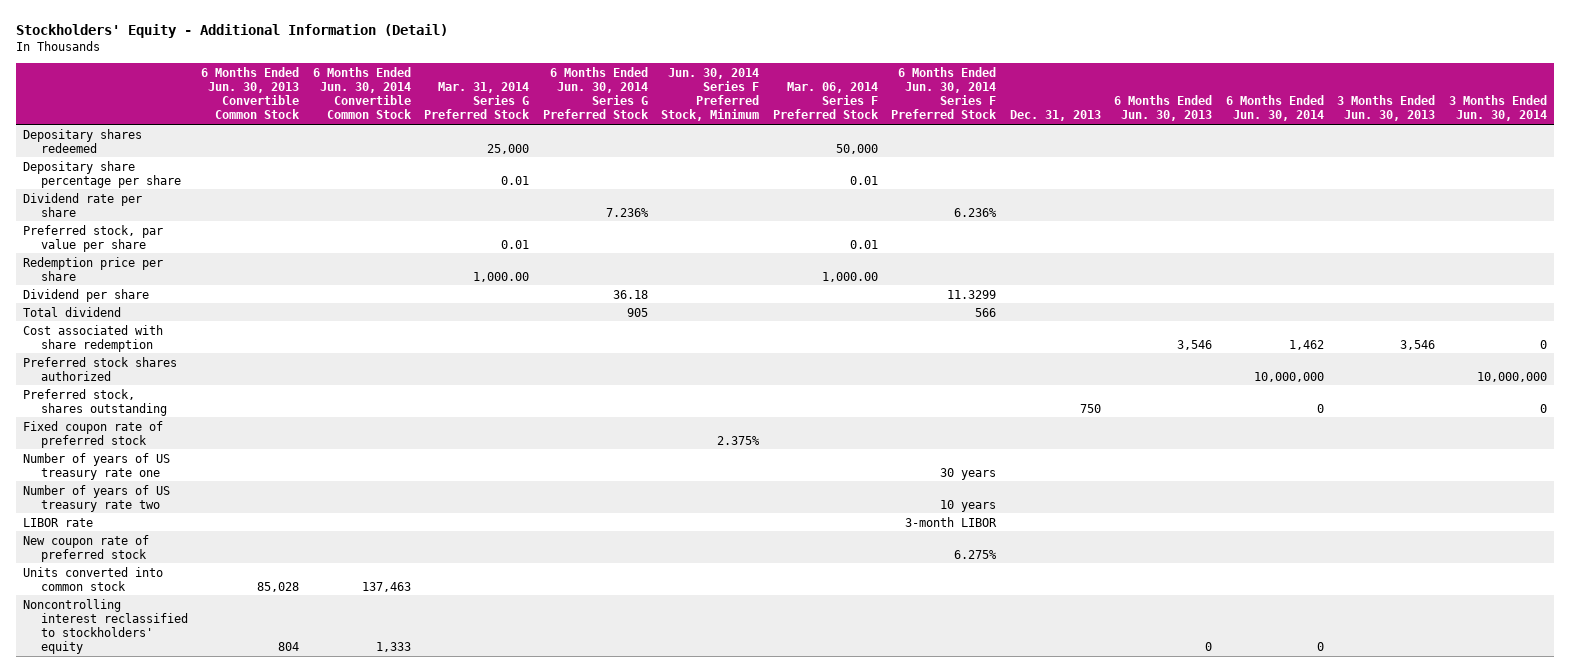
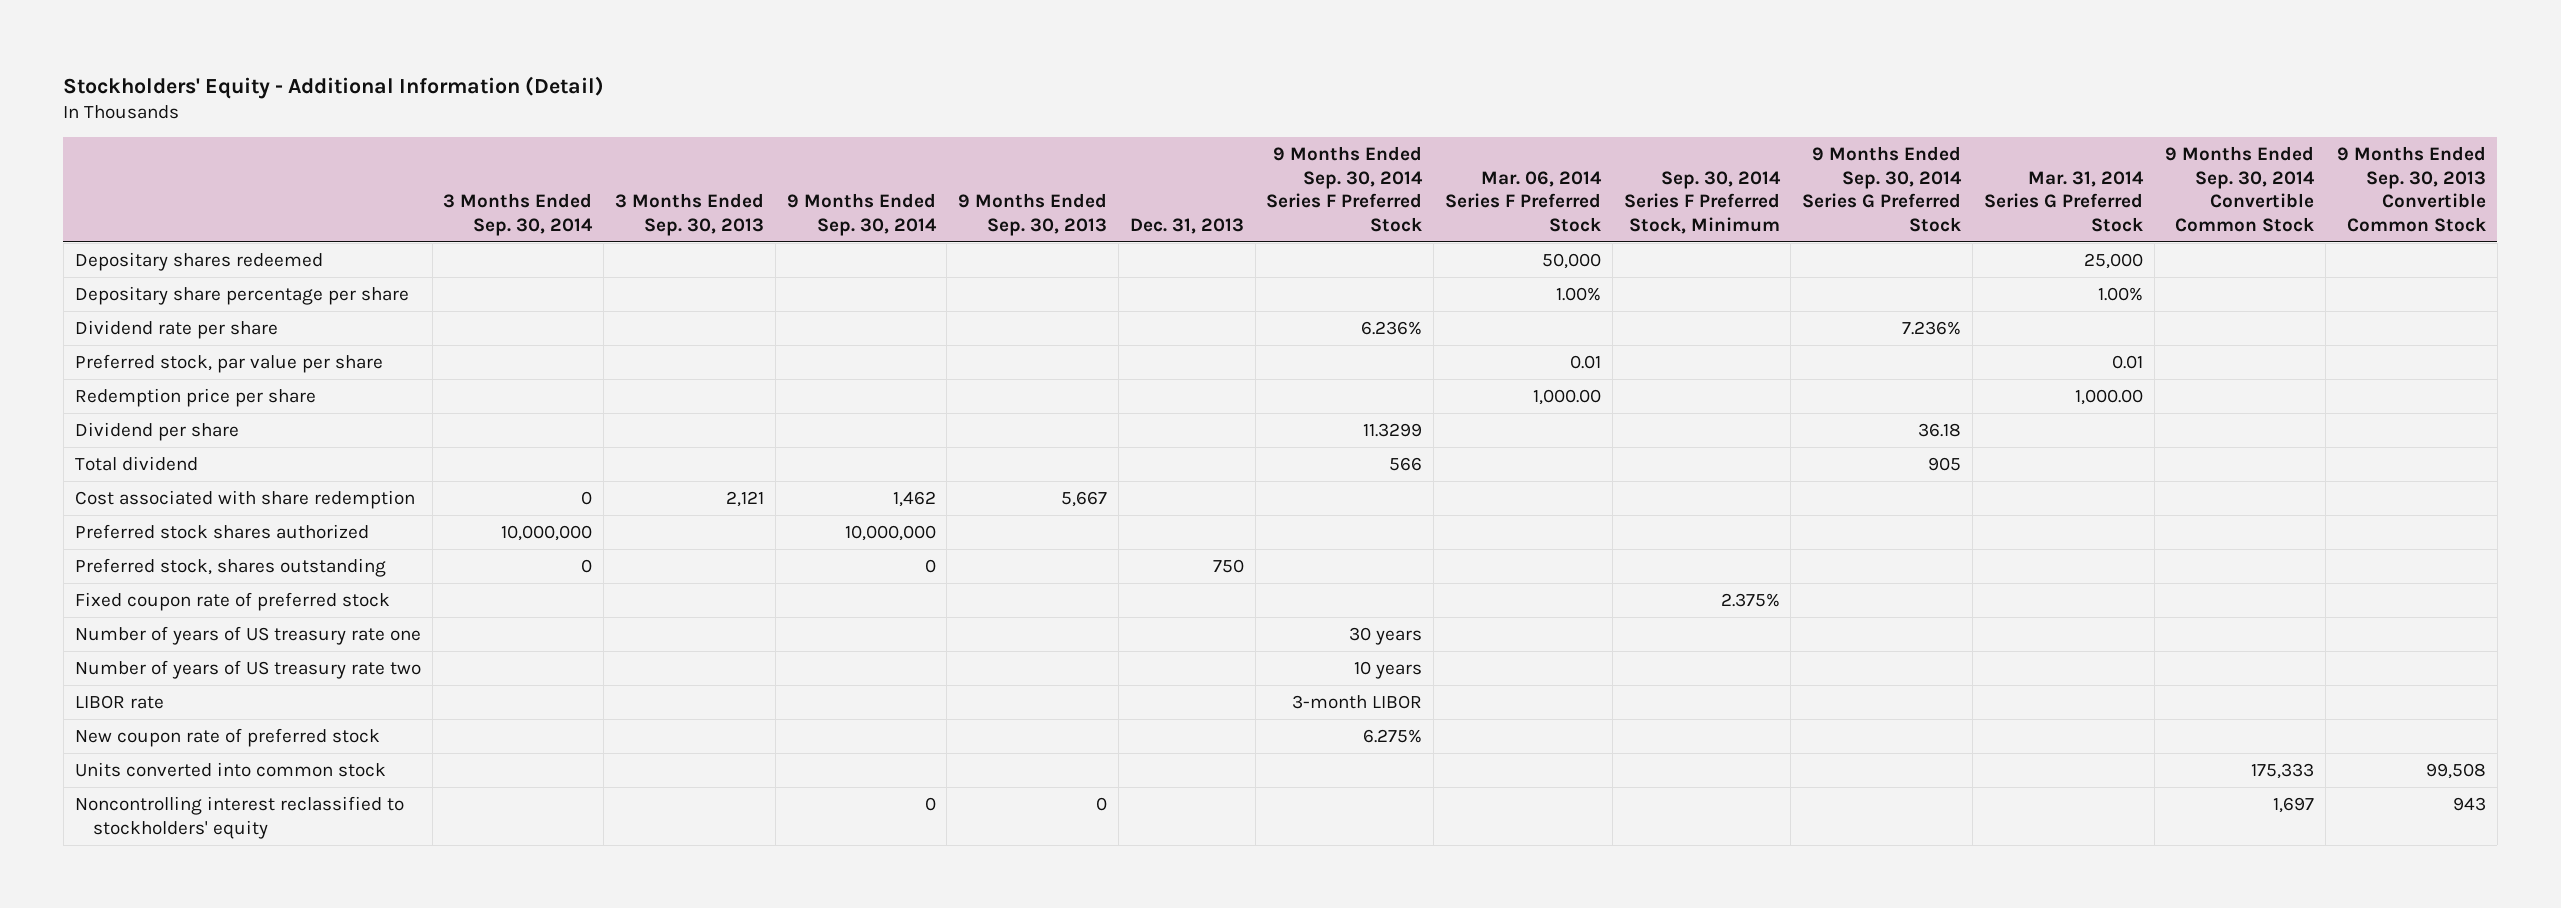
- | 6 Months Ended Jun. 30, 2013 Convertible Common Stock | 6 Months Ended Jun. 30, 2014 Convertible Common Stock | Mar. 31, 2014 Series G Preferred Stock | 6 Months Ended Jun. 30, 2014 Series G Preferred Stock | Jun. 30, 2014 Series F Preferred Stock, Minimum | Mar. 06, 2014 Series F Preferred Stock | 6 Months Ended Jun. 30, 2014 Series F Preferred Stock | Dec. 31, 2013 | 6 Months Ended Jun. 30, 2013 | 6 Months Ended Jun. 30, 2014 | 3 Months Ended Jun. 30, 2013 | 3 Months Ended Jun. 30, 2014
+ | 3 Months Ended Sep. 30, 2014 | 3 Months Ended Sep. 30, 2013 | 9 Months Ended Sep. 30, 2014 | 9 Months Ended Sep. 30, 2013 | Dec. 31, 2013 | 9 Months Ended Sep. 30, 2014 Series F Preferred Stock | Mar. 06, 2014 Series F Preferred Stock | Sep. 30, 2014 Series F Preferred Stock, Minimum | 9 Months Ended Sep. 30, 2014 Series G Preferred Stock | Mar. 31, 2014 Series G Preferred Stock | 9 Months Ended Sep. 30, 2014 Convertible Common Stock | 9 Months Ended Sep. 30, 2013 Convertible Common Stock
- Depositary share percentage per share | | | 0.01 | | | 0.01 | | | | | |
+ Depositary share percentage per share | | | | | | | 1.00% | | | 1.00% | |

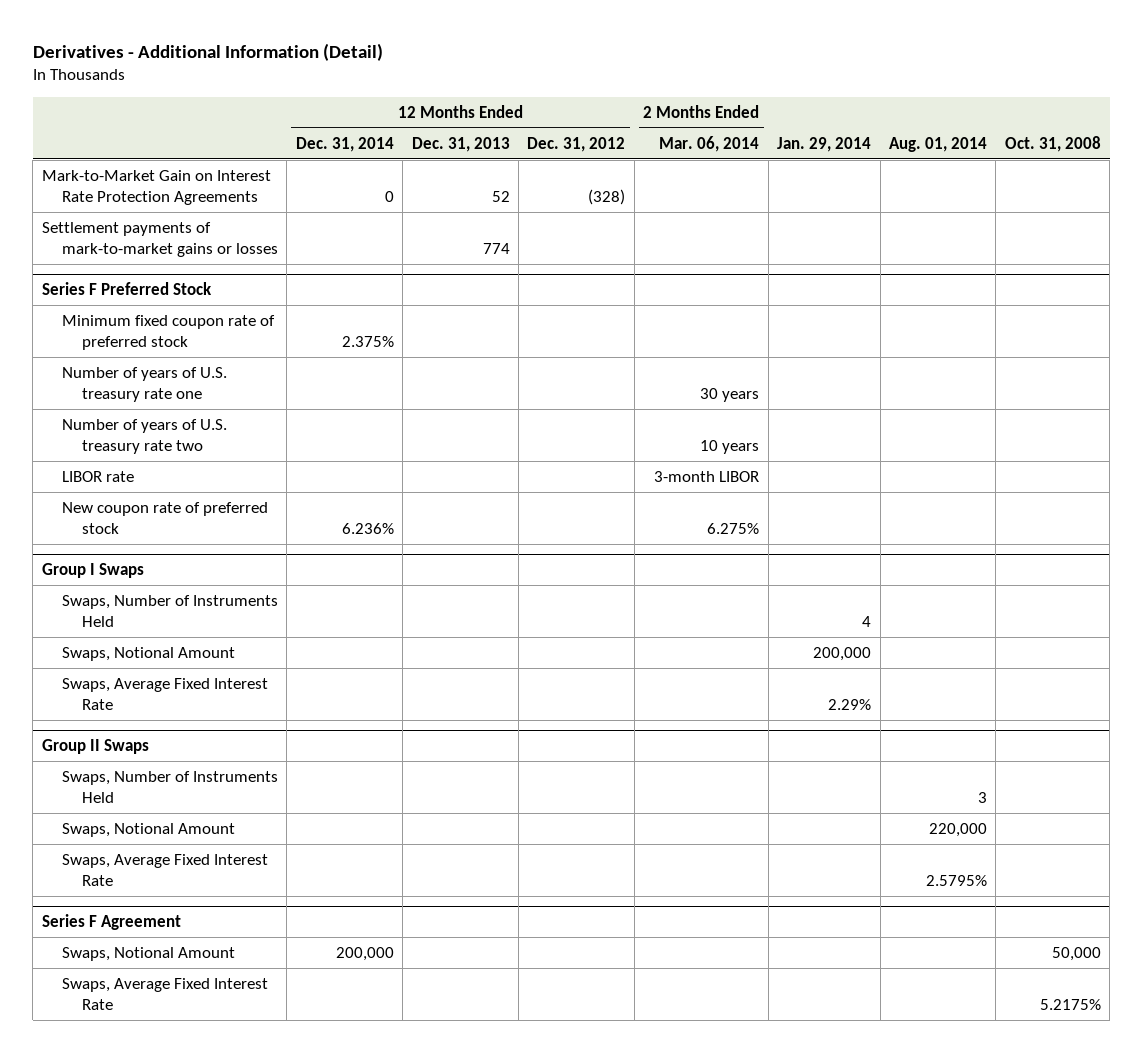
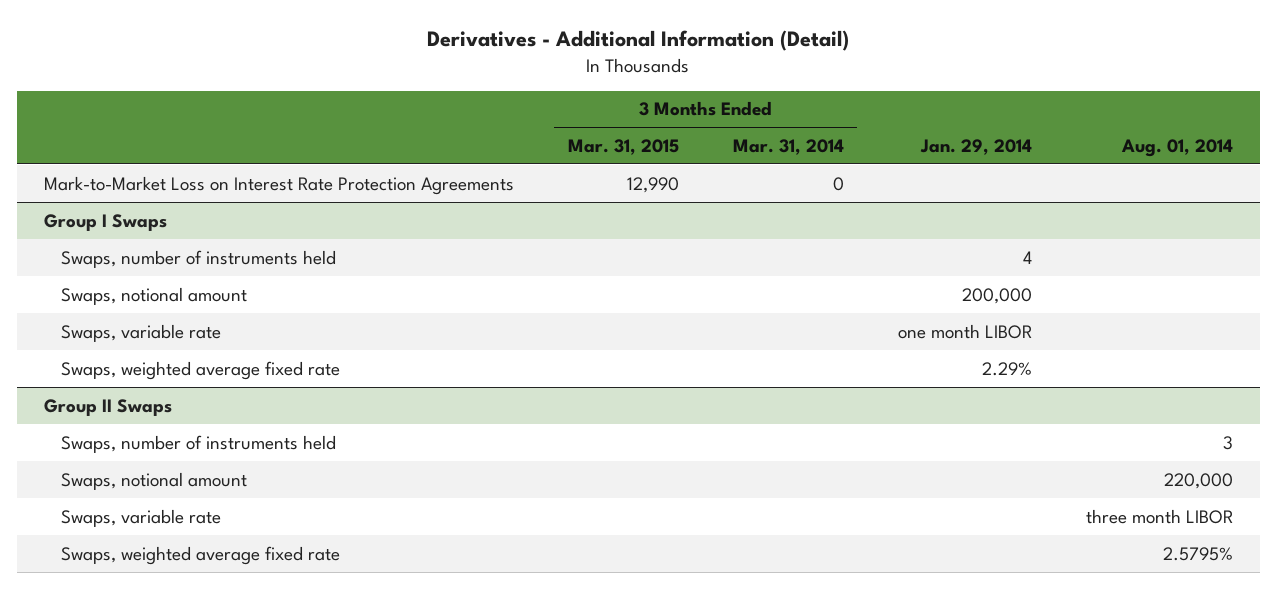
- | 12 Months Ended Dec. 31, 2014 | 12 Months Ended Dec. 31, 2013 | 12 Months Ended Dec. 31, 2012 | 2 Months Ended Mar. 06, 2014 | Jan. 29, 2014 | Aug. 01, 2014 | Oct. 31, 2008
+ | 3 Months Ended Mar. 31, 2015 | 3 Months Ended Mar. 31, 2014 | Jan. 29, 2014 | Aug. 01, 2014
- Mark-to-Market Gain on Interest Rate Protection Agreements | 0 | 52 | (328) | | | |
- Settlement payments of mark-to-market gains or losses | | 774 | | | | |
- Series F Preferred Stock
- Minimum fixed coupon rate of preferred stock | 2.375% | | | | | |
- Number of years of U.S. treasury rate one | | | | 30 years | | |
- Number of years of U.S. treasury rate two | | | | 10 years | | |
- LIBOR rate | | | | 3-month LIBOR | | |
- New coupon rate of preferred stock | 6.236% | | | 6.275% | | |
+ Mark-to-Market Loss on Interest Rate Protection Agreements | 12,990 | 0 | |
@ Group I Swaps
- Swaps, Number of Instruments Held | | | | | 4 | |
- Swaps, Notional Amount | | | | | 200,000 | |
- Swaps, Average Fixed Interest Rate | | | | | 2.29% | |
+ Swaps, number of instruments held | | | 4 |
+ Swaps, notional amount | | | 200,000 |
+ Swaps, variable rate | | | one month LIBOR |
+ Swaps, weighted average fixed rate | | | 2.29% |
@ Group II Swaps
- Swaps, Number of Instruments Held | | | | | | 3 |
- Swaps, Notional Amount | | | | | | 220,000 |
- Swaps, Average Fixed Interest Rate | | | | | | 2.5795% |
- Series F Agreement
- Swaps, Notional Amount | 200,000 | | | | | | 50,000
- Swaps, Average Fixed Interest Rate | | | | | | | 5.2175%
@ Group II Swaps
+ Swaps, number of instruments held | | | | 3
+ Swaps, notional amount | | | | 220,000
+ Swaps, variable rate | | | | three month LIBOR
+ Swaps, weighted average fixed rate | | | | 2.5795%

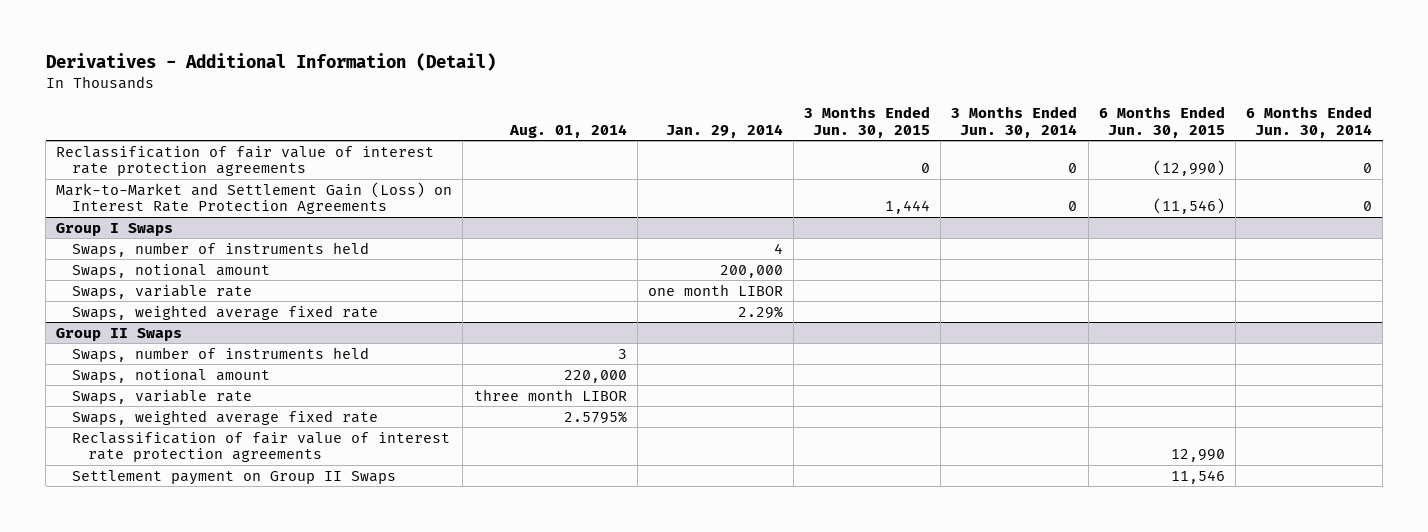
- | 3 Months Ended Mar. 31, 2015 | 3 Months Ended Mar. 31, 2014 | Jan. 29, 2014 | Aug. 01, 2014
+ | Aug. 01, 2014 | Jan. 29, 2014 | 3 Months Ended Jun. 30, 2015 | 3 Months Ended Jun. 30, 2014 | 6 Months Ended Jun. 30, 2015 | 6 Months Ended Jun. 30, 2014
- Mark-to-Market Loss on Interest Rate Protection Agreements | 12,990 | 0 | |
+ Reclassification of fair value of interest rate protection agreements | | | 0 | 0 | (12,990) | 0
+ Mark-to-Market and Settlement Gain (Loss) on Interest Rate Protection Agreements | | | 1,444 | 0 | (11,546) | 0
@ Group II Swaps
+ Reclassification of fair value of interest rate protection agreements | | | | | 12,990 |
+ Settlement payment on Group II Swaps | | | | | 11,546 |

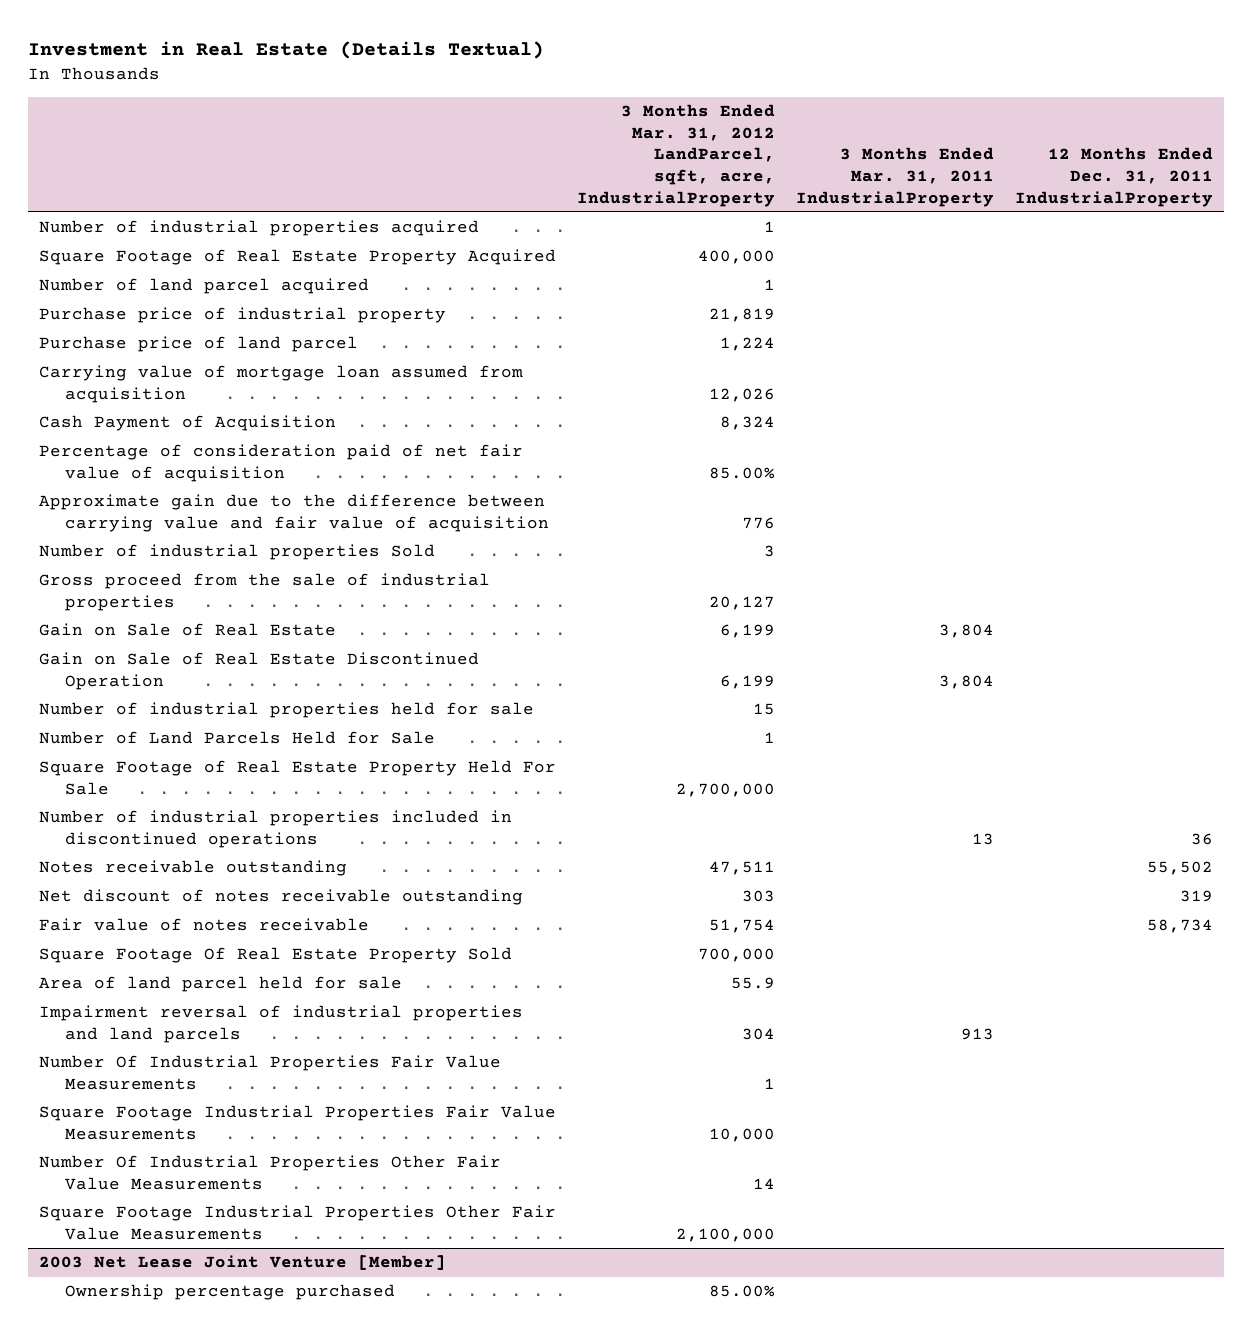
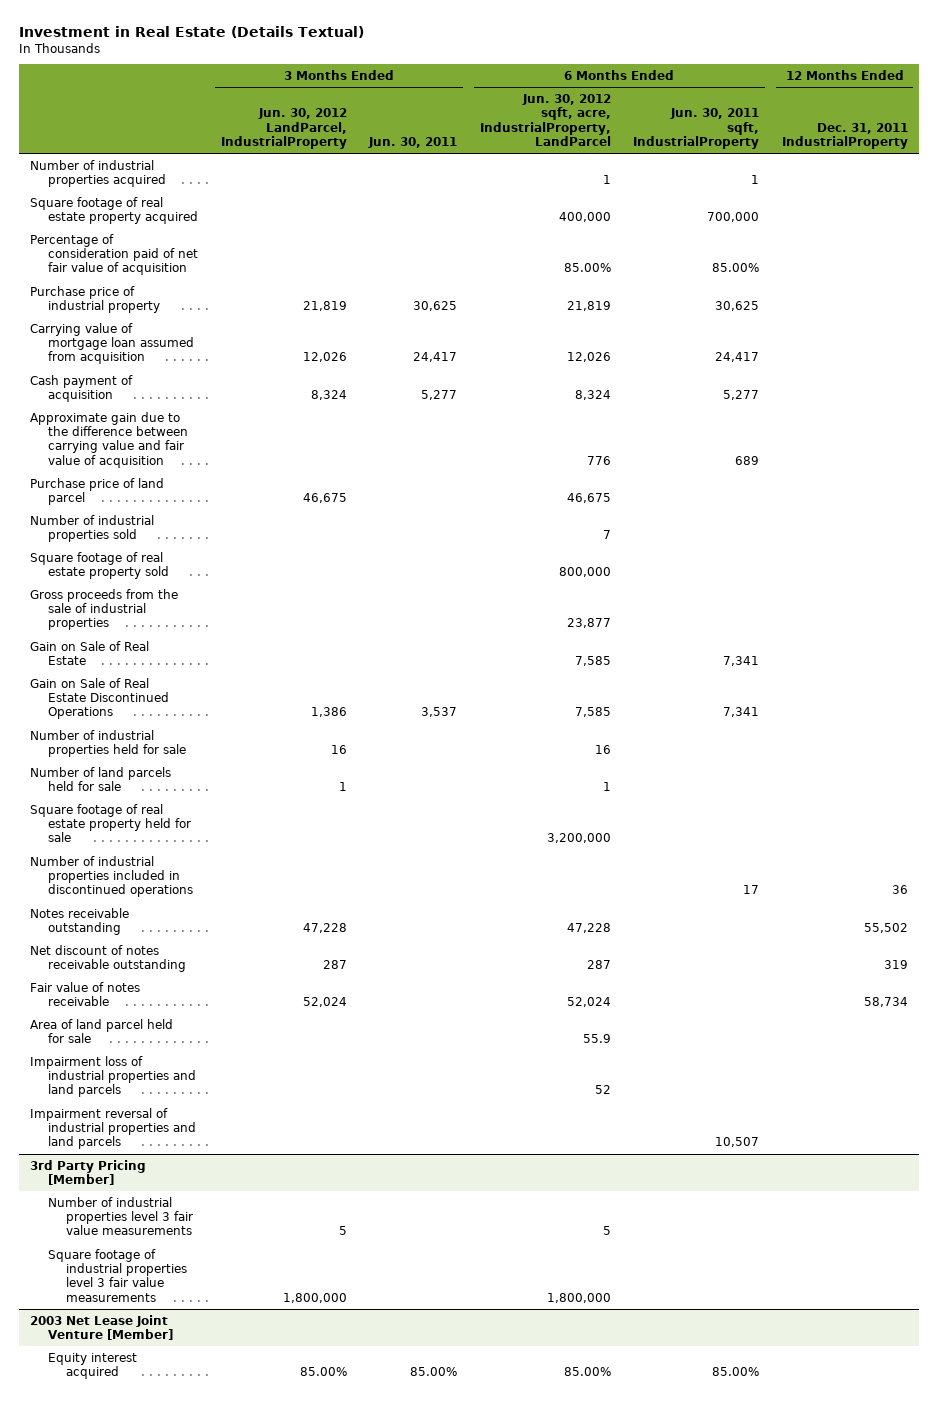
- | 3 Months Ended Mar. 31, 2012 LandParcel, sqft, acre, IndustrialProperty | 3 Months Ended Mar. 31, 2011 IndustrialProperty | 12 Months Ended Dec. 31, 2011 IndustrialProperty
+ | 3 Months Ended Jun. 30, 2012 LandParcel, IndustrialProperty | 3 Months Ended Jun. 30, 2011 | 6 Months Ended Jun. 30, 2012 sqft, acre, IndustrialProperty, LandParcel | 6 Months Ended Jun. 30, 2011 sqft, IndustrialProperty | 12 Months Ended Dec. 31, 2011 IndustrialProperty
- Square Footage of Real Estate Property Acquired | 400,000 | |
- Number of land parcel acquired | 1 | |
+ Square footage of real estate property acquired | | | 400,000 | 700,000 |
moved up: Percentage of consideration paid of net fair value of acquisition | | | 85.00% | 85.00% |
- Cash Payment of Acquisition | 8,324 | |
+ Cash payment of acquisition | 8,324 | 5,277 | 8,324 | 5,277 |
- Number of industrial properties Sold | 3 | |
- Gross proceed from the sale of industrial properties | 20,127 | |
moved down: Purchase price of land parcel | 46,675 | | 46,675 | |
+ Number of industrial properties sold | | | 7 | |
+ Square footage of real estate property sold | | | 800,000 | |
+ Gross proceeds from the sale of industrial properties | | | 23,877 | |
- Gain on Sale of Real Estate Discontinued Operation | 6,199 | 3,804 |
+ Gain on Sale of Real Estate Discontinued Operations | 1,386 | 3,537 | 7,585 | 7,341 |
- Number of Land Parcels Held for Sale | 1 | |
- Square Footage of Real Estate Property Held For Sale | 2,700,000 | |
+ Number of land parcels held for sale | 1 | | 1 | |
+ Square footage of real estate property held for sale | | | 3,200,000 | |
- Square Footage Of Real Estate Property Sold | 700,000 | |
+ Impairment loss of industrial properties and land parcels | | | 52 | |
- Number Of Industrial Properties Fair Value Measurements | 1 | |
- Square Footage Industrial Properties Fair Value Measurements | 10,000 | |
- Number Of Industrial Properties Other Fair Value Measurements | 14 | |
- Square Footage Industrial Properties Other Fair Value Measurements | 2,100,000 | |
+ 3rd Party Pricing [Member]
+ Number of industrial properties level 3 fair value measurements | 5 | | 5 | |
+ Square footage of industrial properties level 3 fair value measurements | 1,800,000 | | 1,800,000 | |
@ 2003 Net Lease Joint Venture [Member]
- Ownership percentage purchased | 85.00% | |
+ Equity interest acquired | 85.00% | 85.00% | 85.00% | 85.00% |

